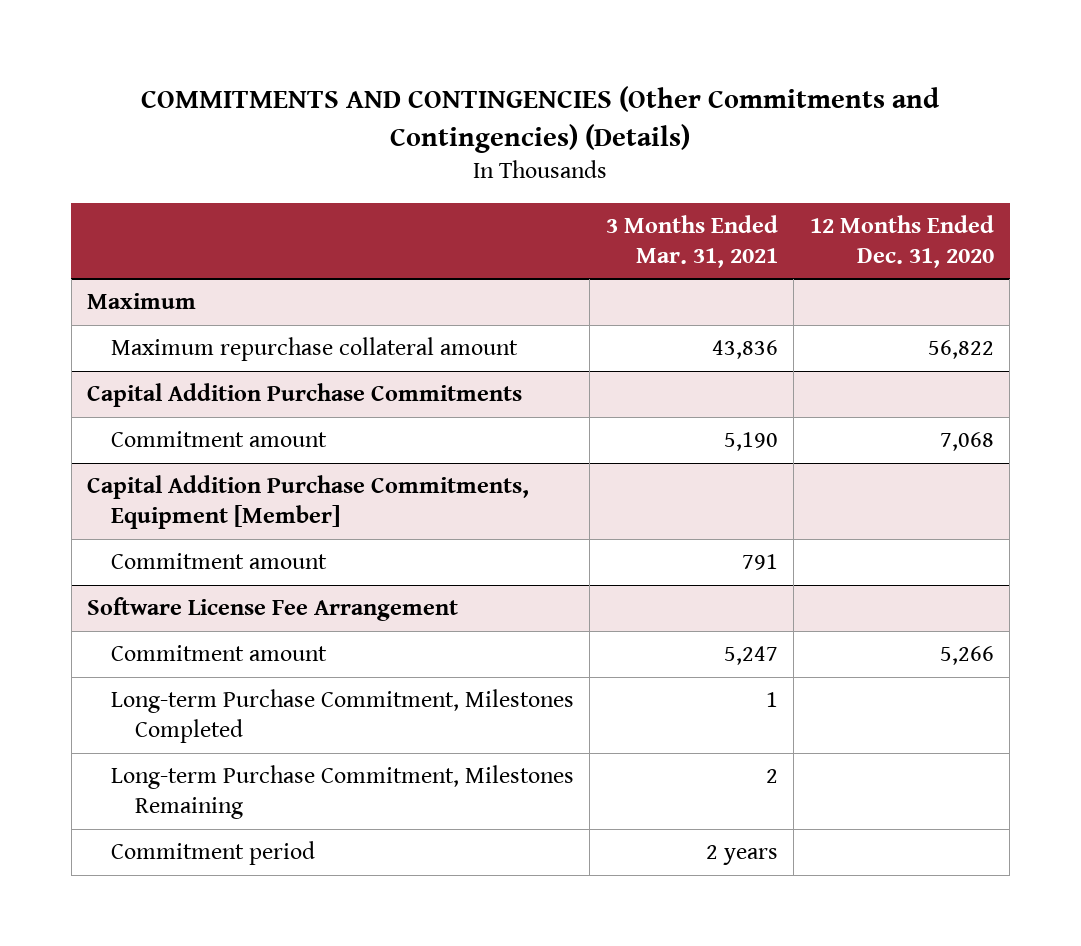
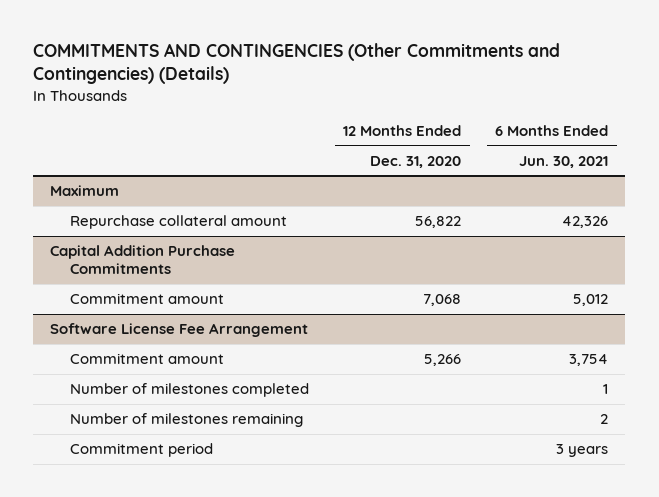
- | 3 Months Ended Mar. 31, 2021 | 12 Months Ended Dec. 31, 2020
+ | 12 Months Ended Dec. 31, 2020 | 6 Months Ended Jun. 30, 2021
@ Maximum
- Maximum repurchase collateral amount | 43,836 | 56,822
+ Repurchase collateral amount | 56,822 | 42,326
- Capital Addition Purchase Commitments, Equipment [Member]
- Commitment amount | 791 |
@ Software License Fee Arrangement
- Long-term Purchase Commitment, Milestones Completed | 1 |
- Long-term Purchase Commitment, Milestones Remaining | 2 |
+ Number of milestones completed | | 1
+ Number of milestones remaining | | 2

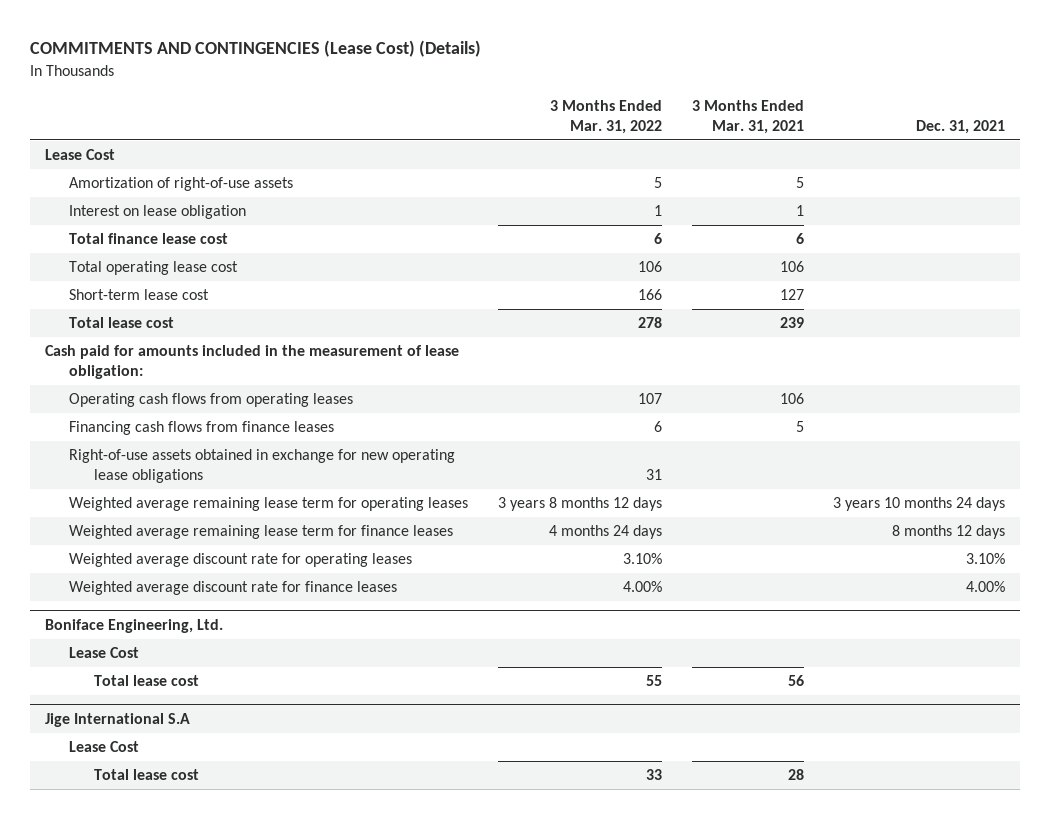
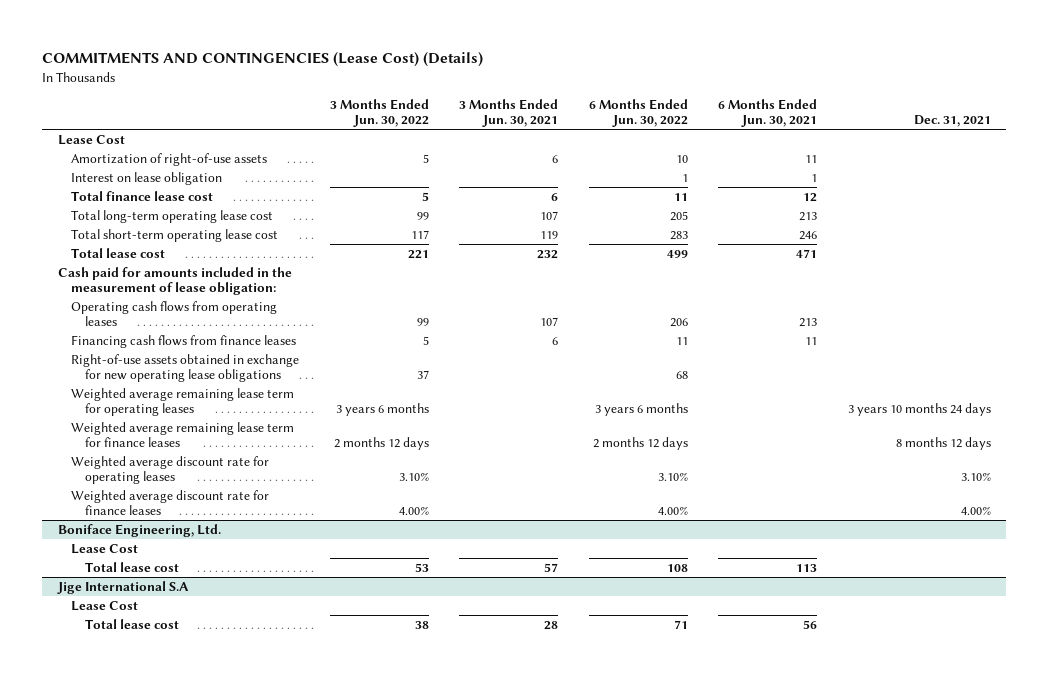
- | 3 Months Ended Mar. 31, 2022 | 3 Months Ended Mar. 31, 2021 | Dec. 31, 2021
+ | 3 Months Ended Jun. 30, 2022 | 3 Months Ended Jun. 30, 2021 | 6 Months Ended Jun. 30, 2022 | 6 Months Ended Jun. 30, 2021 | Dec. 31, 2021
- Total operating lease cost | 106 | 106 |
- Short-term lease cost | 166 | 127 |
+ Total long-term operating lease cost | 99 | 107 | 205 | 213 |
+ Total short-term operating lease cost | 117 | 119 | 283 | 246 |

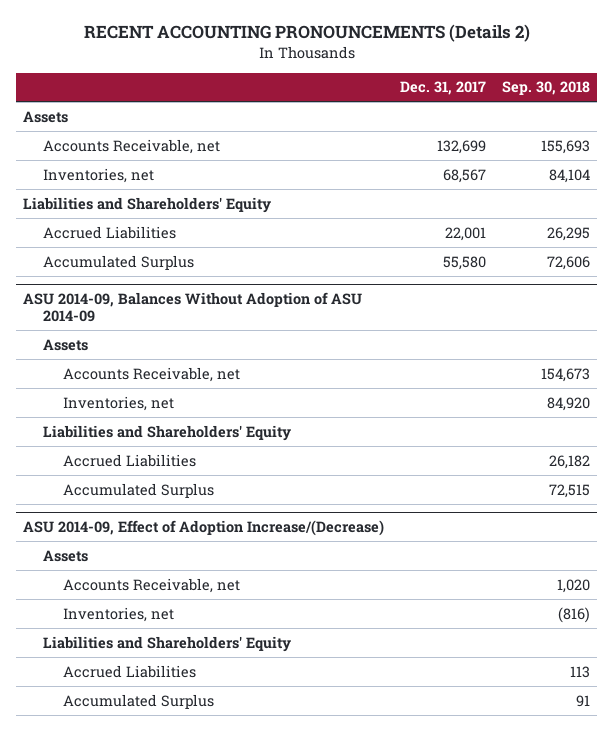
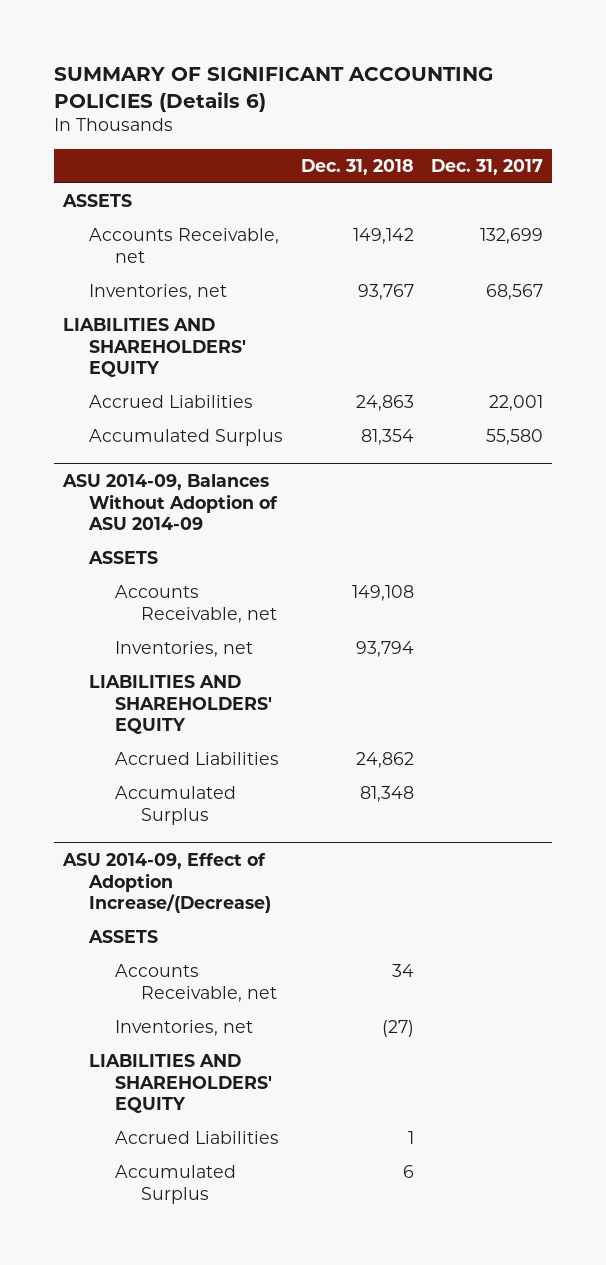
- RECENT ACCOUNTING PRONOUNCEMENTS (Details 2)
+ SUMMARY OF SIGNIFICANT ACCOUNTING POLICIES (Details 6)
- | Dec. 31, 2017 | Sep. 30, 2018
+ | Dec. 31, 2018 | Dec. 31, 2017
- Assets
+ ASSETS
- Liabilities and Shareholders' Equity
+ LIABILITIES AND SHAREHOLDERS' EQUITY
@ ASU 2014-09, Balances Without Adoption of ASU 2014-09
- Assets
+ ASSETS
- Liabilities and Shareholders' Equity
+ LIABILITIES AND SHAREHOLDERS' EQUITY
@ ASU 2014-09, Effect of Adoption Increase/(Decrease)
- Assets
+ ASSETS
- Liabilities and Shareholders' Equity
+ LIABILITIES AND SHAREHOLDERS' EQUITY

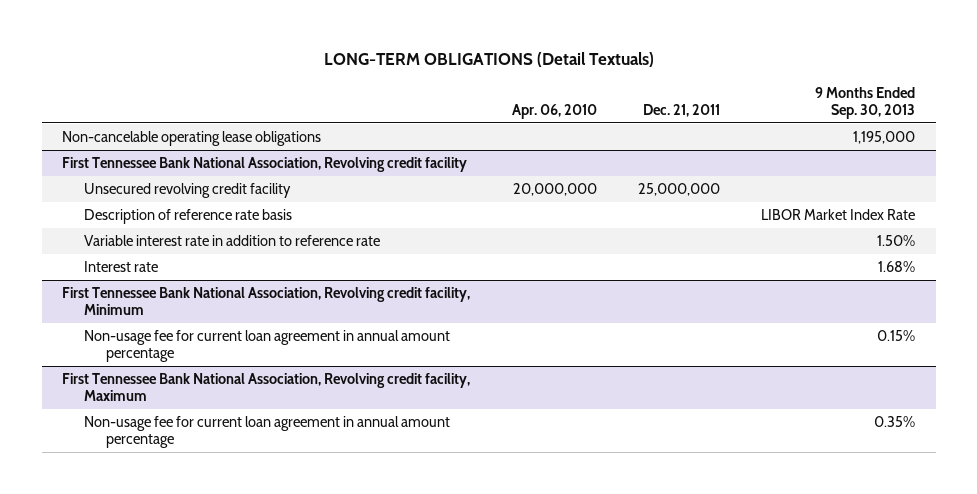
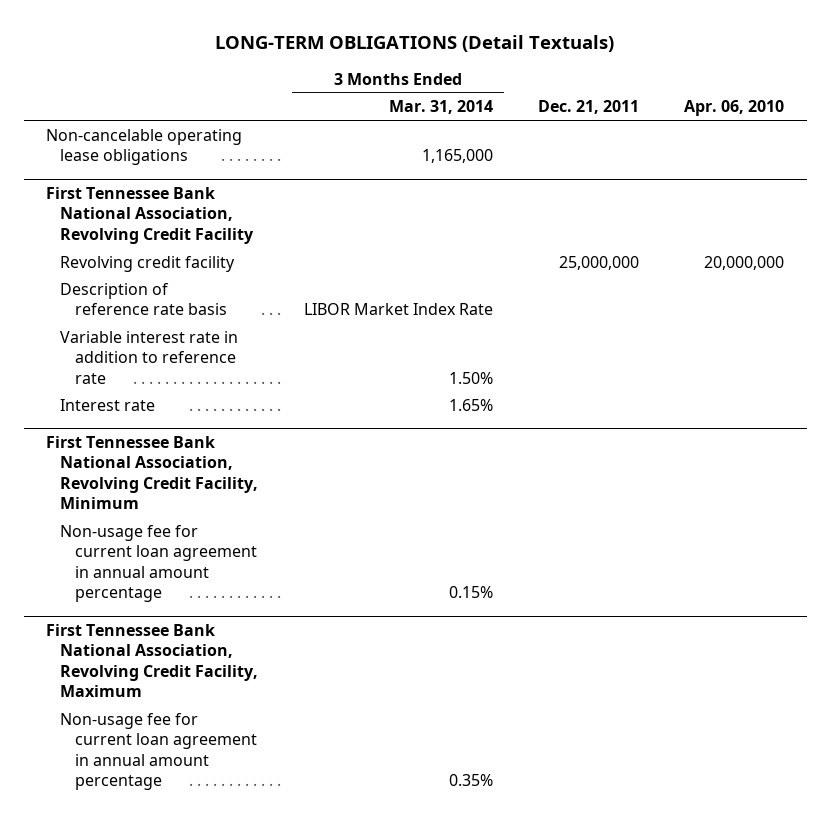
- | Apr. 06, 2010 | Dec. 21, 2011 | 9 Months Ended Sep. 30, 2013
+ | 3 Months Ended Mar. 31, 2014 | Dec. 21, 2011 | Apr. 06, 2010
- First Tennessee Bank National Association, Revolving credit facility
- Unsecured revolving credit facility | 20,000,000 | 25,000,000 |
+ First Tennessee Bank National Association, Revolving Credit Facility
+ Revolving credit facility | | 25,000,000 | 20,000,000
- First Tennessee Bank National Association, Revolving credit facility, Minimum
+ First Tennessee Bank National Association, Revolving Credit Facility, Minimum
- First Tennessee Bank National Association, Revolving credit facility, Maximum
+ First Tennessee Bank National Association, Revolving Credit Facility, Maximum

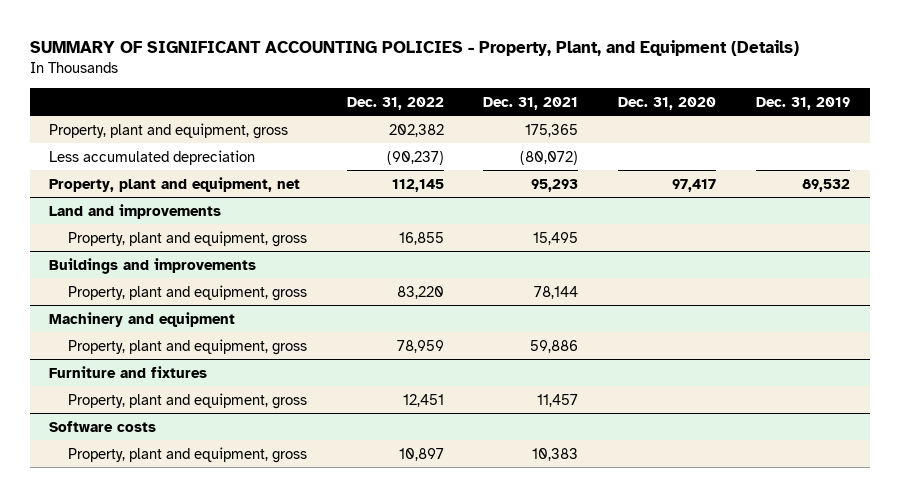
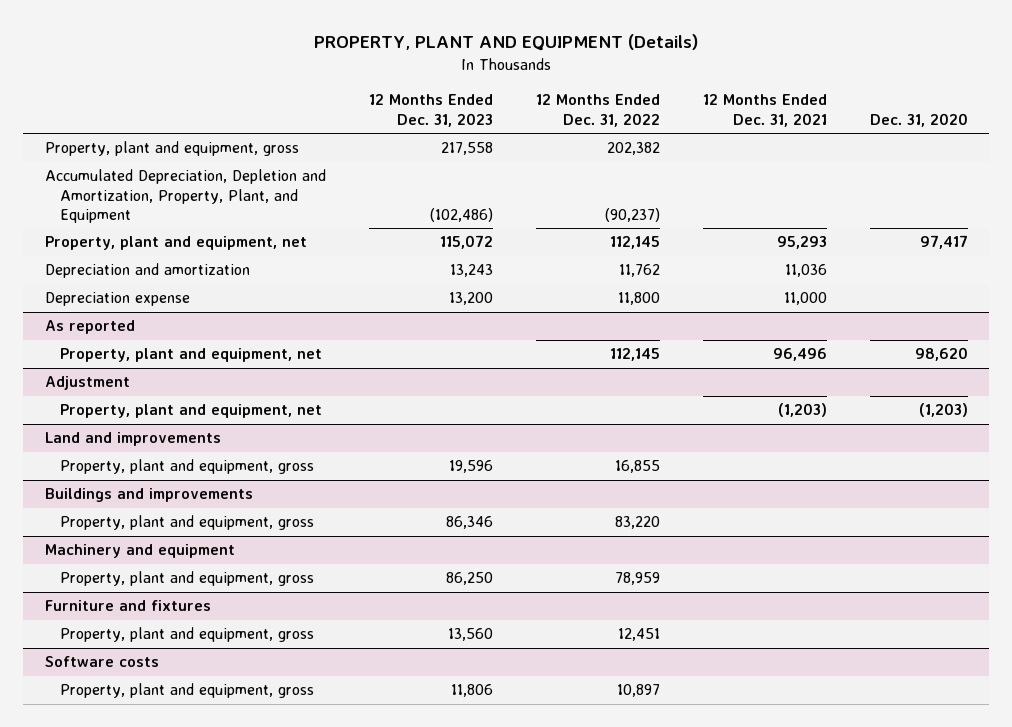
- SUMMARY OF SIGNIFICANT ACCOUNTING POLICIES - Property, Plant, and Equipment (Details)
+ PROPERTY, PLANT AND EQUIPMENT (Details)
- | Dec. 31, 2022 | Dec. 31, 2021 | Dec. 31, 2020 | Dec. 31, 2019
+ | 12 Months Ended Dec. 31, 2023 | 12 Months Ended Dec. 31, 2022 | 12 Months Ended Dec. 31, 2021 | Dec. 31, 2020
- Less accumulated depreciation | (90,237) | (80,072) | |
+ Accumulated Depreciation, Depletion and Amortization, Property, Plant, and Equipment | (102,486) | (90,237) | |
+ Depreciation and amortization | 13,243 | 11,762 | 11,036 |
+ Depreciation expense | 13,200 | 11,800 | 11,000 |
+ As reported
+ Property, plant and equipment, net | | 112,145 | 96,496 | 98,620
+ Adjustment
+ Property, plant and equipment, net | | | (1,203) | (1,203)

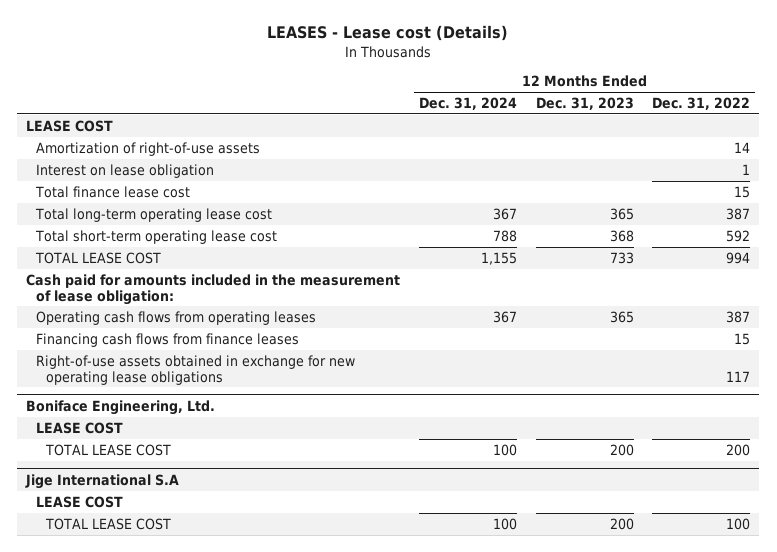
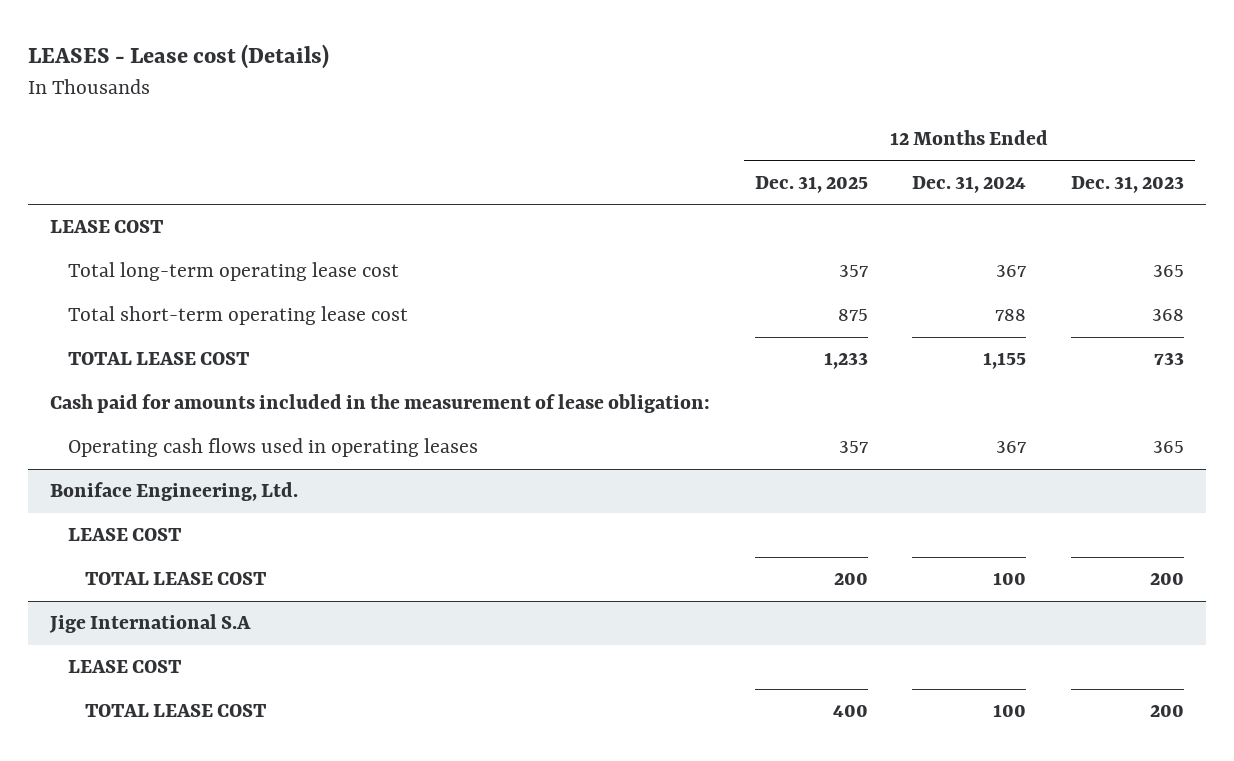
- | 12 Months Ended Dec. 31, 2024 | 12 Months Ended Dec. 31, 2023 | 12 Months Ended Dec. 31, 2022
+ | 12 Months Ended Dec. 31, 2025 | 12 Months Ended Dec. 31, 2024 | 12 Months Ended Dec. 31, 2023
- Amortization of right-of-use assets | | | 14
- Interest on lease obligation | | | 1
- Total finance lease cost | | | 15
- Operating cash flows from operating leases | 367 | 365 | 387
- Financing cash flows from finance leases | | | 15
- Right-of-use assets obtained in exchange for new operating lease obligations | | | 117
+ Operating cash flows used in operating leases | 357 | 367 | 365

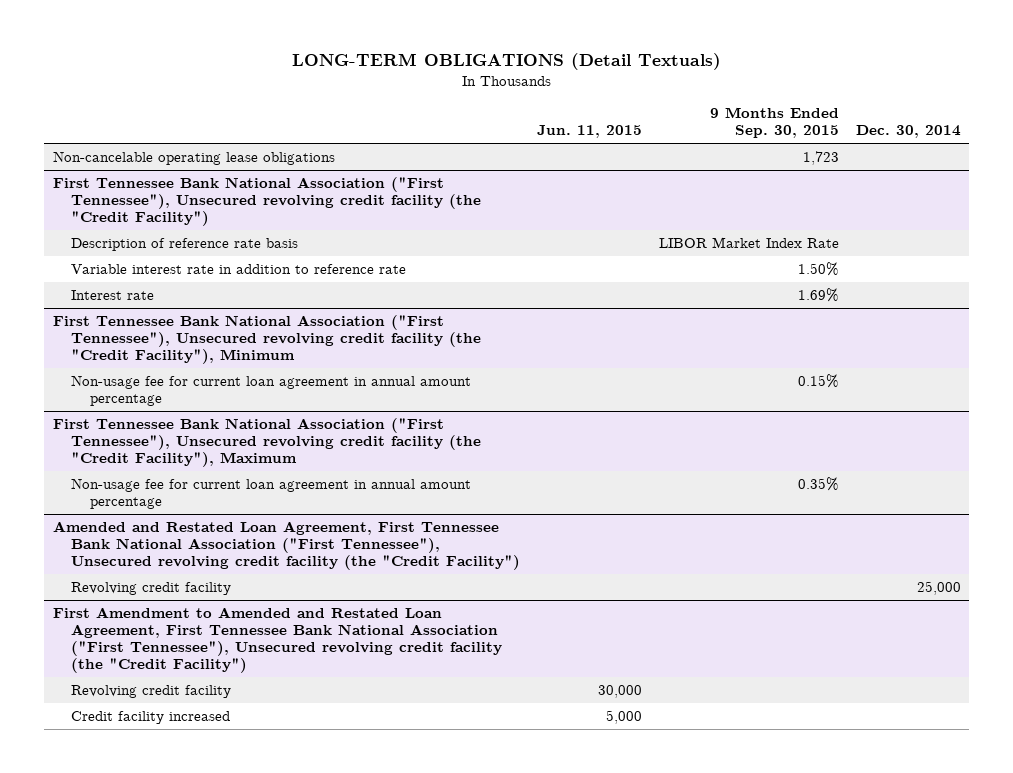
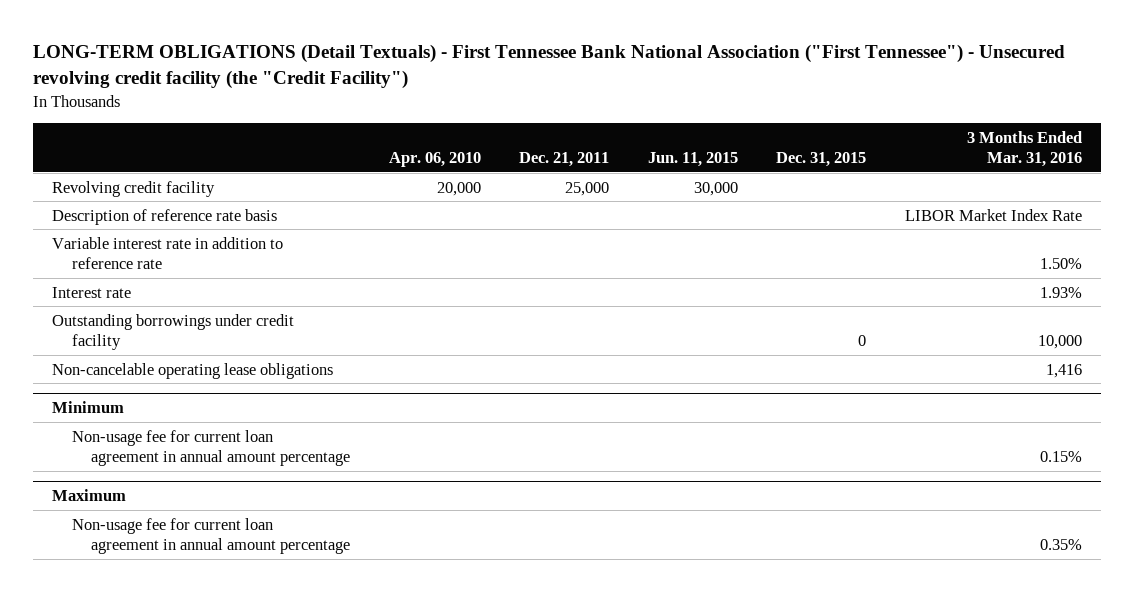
- LONG-TERM OBLIGATIONS (Detail Textuals)
+ LONG-TERM OBLIGATIONS (Detail Textuals) - First Tennessee Bank National Association ("First Tennessee") - Unsecured revolving credit facility (the "Credit Facility")
- | Jun. 11, 2015 | 9 Months Ended Sep. 30, 2015 | Dec. 30, 2014
+ | Apr. 06, 2010 | Dec. 21, 2011 | Jun. 11, 2015 | Dec. 31, 2015 | 3 Months Ended Mar. 31, 2016
+ Revolving credit facility | 20,000 | 25,000 | 30,000 | |
+ Description of reference rate basis | | | | | LIBOR Market Index Rate
+ Variable interest rate in addition to reference rate | | | | | 1.50%
+ Interest rate | | | | | 1.93%
+ Outstanding borrowings under credit facility | | | | 0 | 10,000
- First Tennessee Bank National Association ("First Tennessee"), Unsecured revolving credit facility (the "Credit Facility")
- Description of reference rate basis | | LIBOR Market Index Rate |
- Variable interest rate in addition to reference rate | | 1.50% |
- Interest rate | | 1.69% |
- First Tennessee Bank National Association ("First Tennessee"), Unsecured revolving credit facility (the "Credit Facility"), Minimum
+ Minimum
- First Tennessee Bank National Association ("First Tennessee"), Unsecured revolving credit facility (the "Credit Facility"), Maximum
+ Maximum
- Amended and Restated Loan Agreement, First Tennessee Bank National Association ("First Tennessee"), Unsecured revolving credit facility (the "Credit Facility")
- Revolving credit facility | | | 25,000
- First Amendment to Amended and Restated Loan Agreement, First Tennessee Bank National Association ("First Tennessee"), Unsecured revolving credit facility (the "Credit Facility")
- Revolving credit facility | 30,000 | |
- Credit facility increased | 5,000 | |

